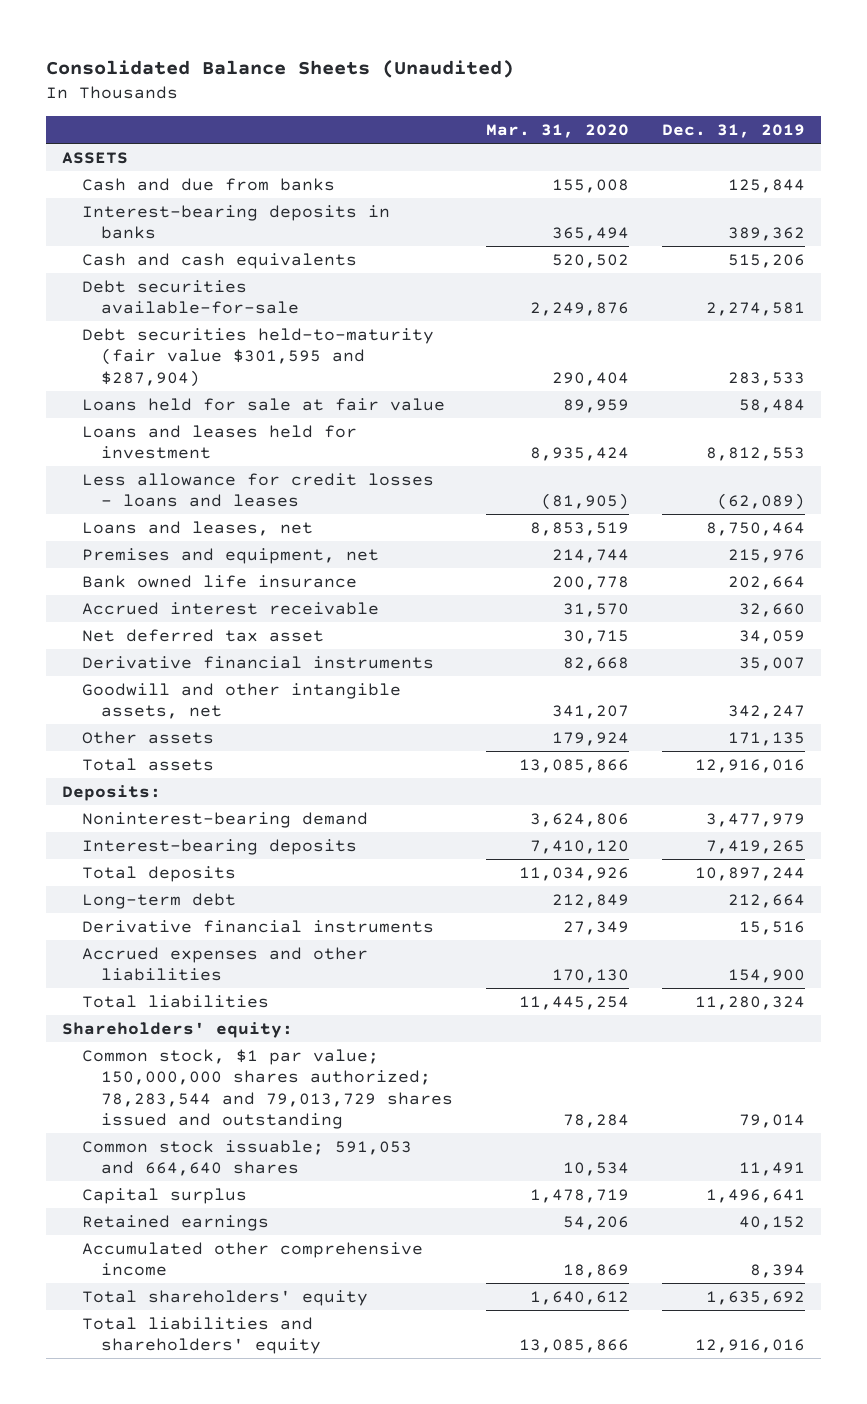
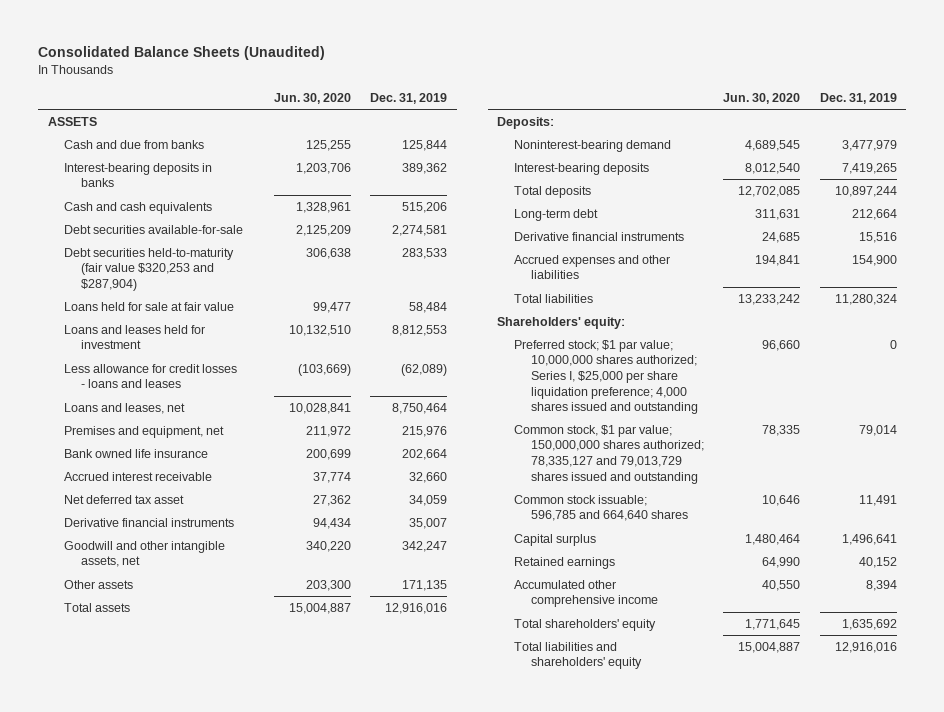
- | Mar. 31, 2020 | Dec. 31, 2019
+ | Jun. 30, 2020 | Dec. 31, 2019
- Debt securities held-to-maturity (fair value $301,595 and $287,904) | 290,404 | 283,533
+ Debt securities held-to-maturity (fair value $320,253 and $287,904) | 306,638 | 283,533
- Common stock, $1 par value; 150,000,000 shares authorized; 78,283,544 and 79,013,729 shares issued and outstanding | 78,284 | 79,014
- Common stock issuable; 591,053 and 664,640 shares | 10,534 | 11,491
+ Preferred stock; $1 par value; 10,000,000 shares authorized; Series I, $25,000 per share liquidation preference; 4,000 shares issued and outstanding | 96,660 | 0
+ Common stock, $1 par value; 150,000,000 shares authorized; 78,335,127 and 79,013,729 shares issued and outstanding | 78,335 | 79,014
+ Common stock issuable; 596,785 and 664,640 shares | 10,646 | 11,491

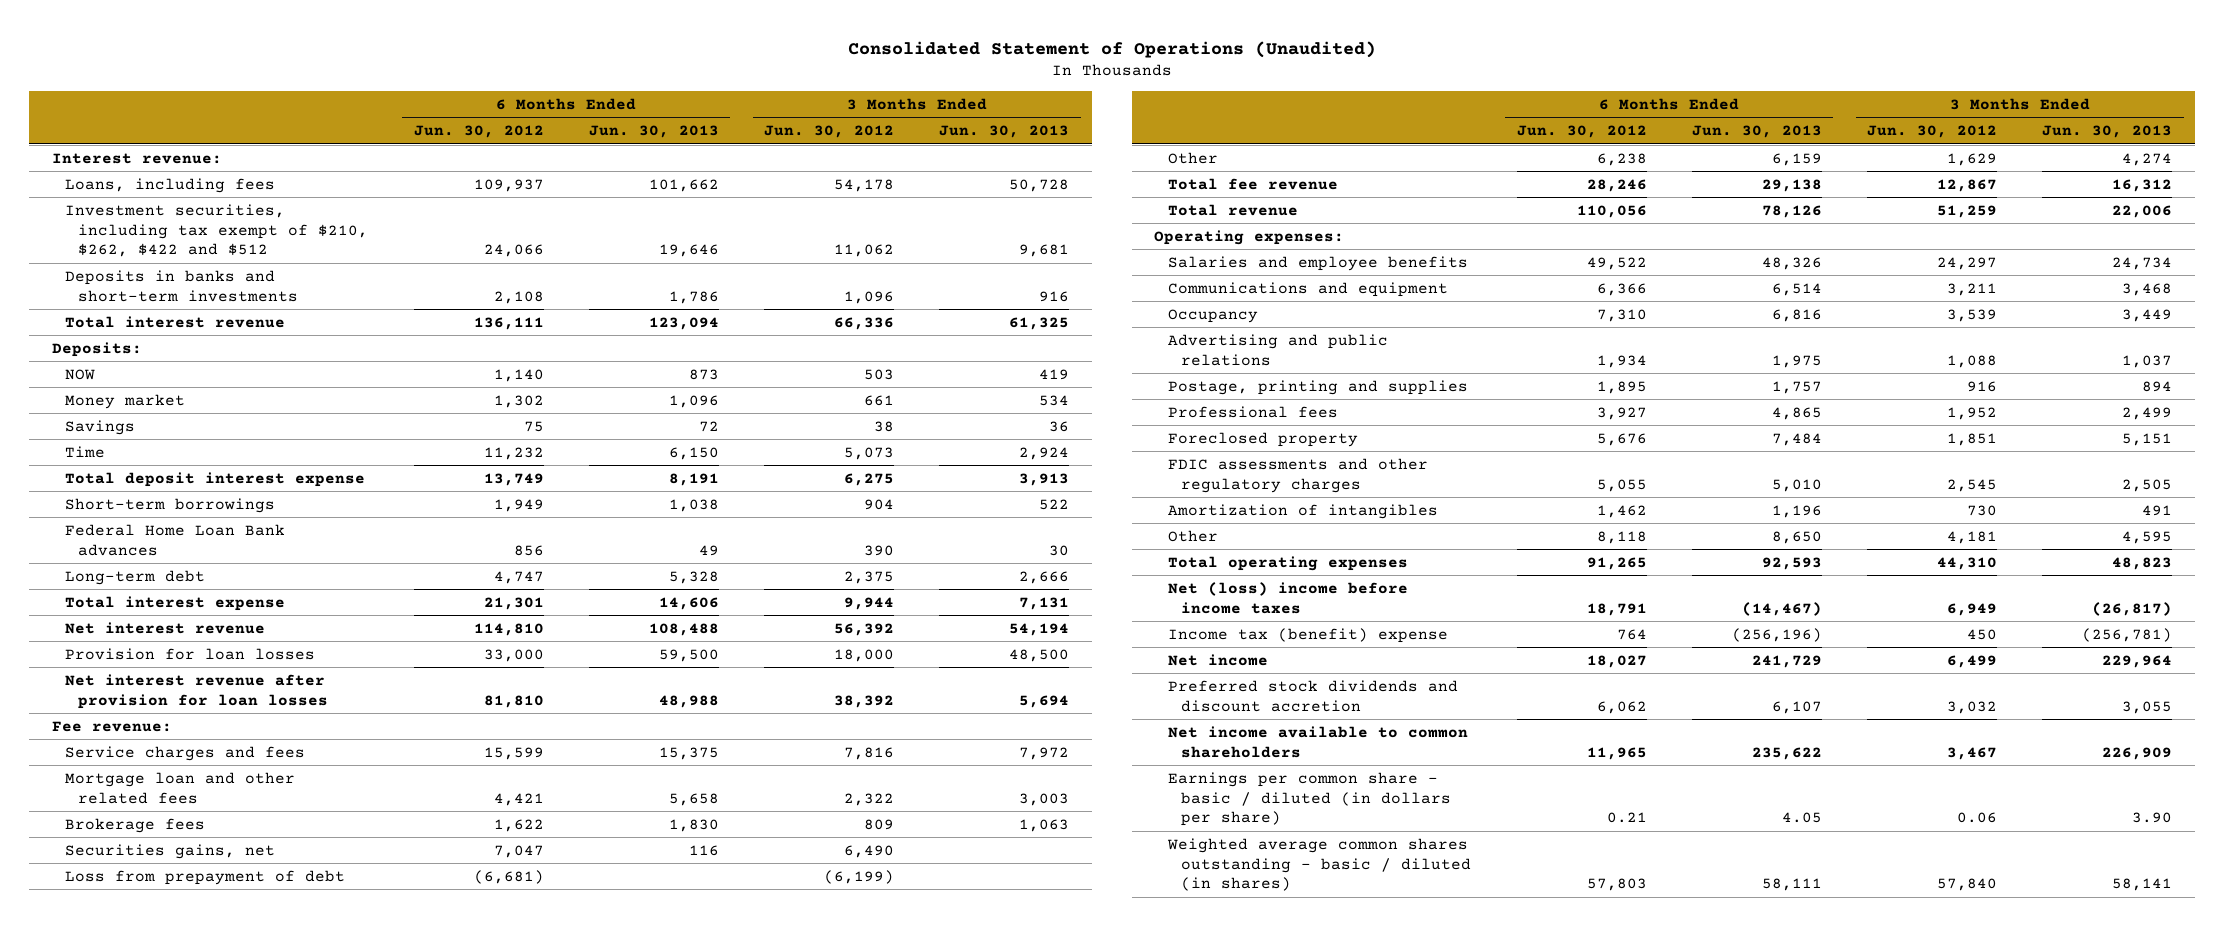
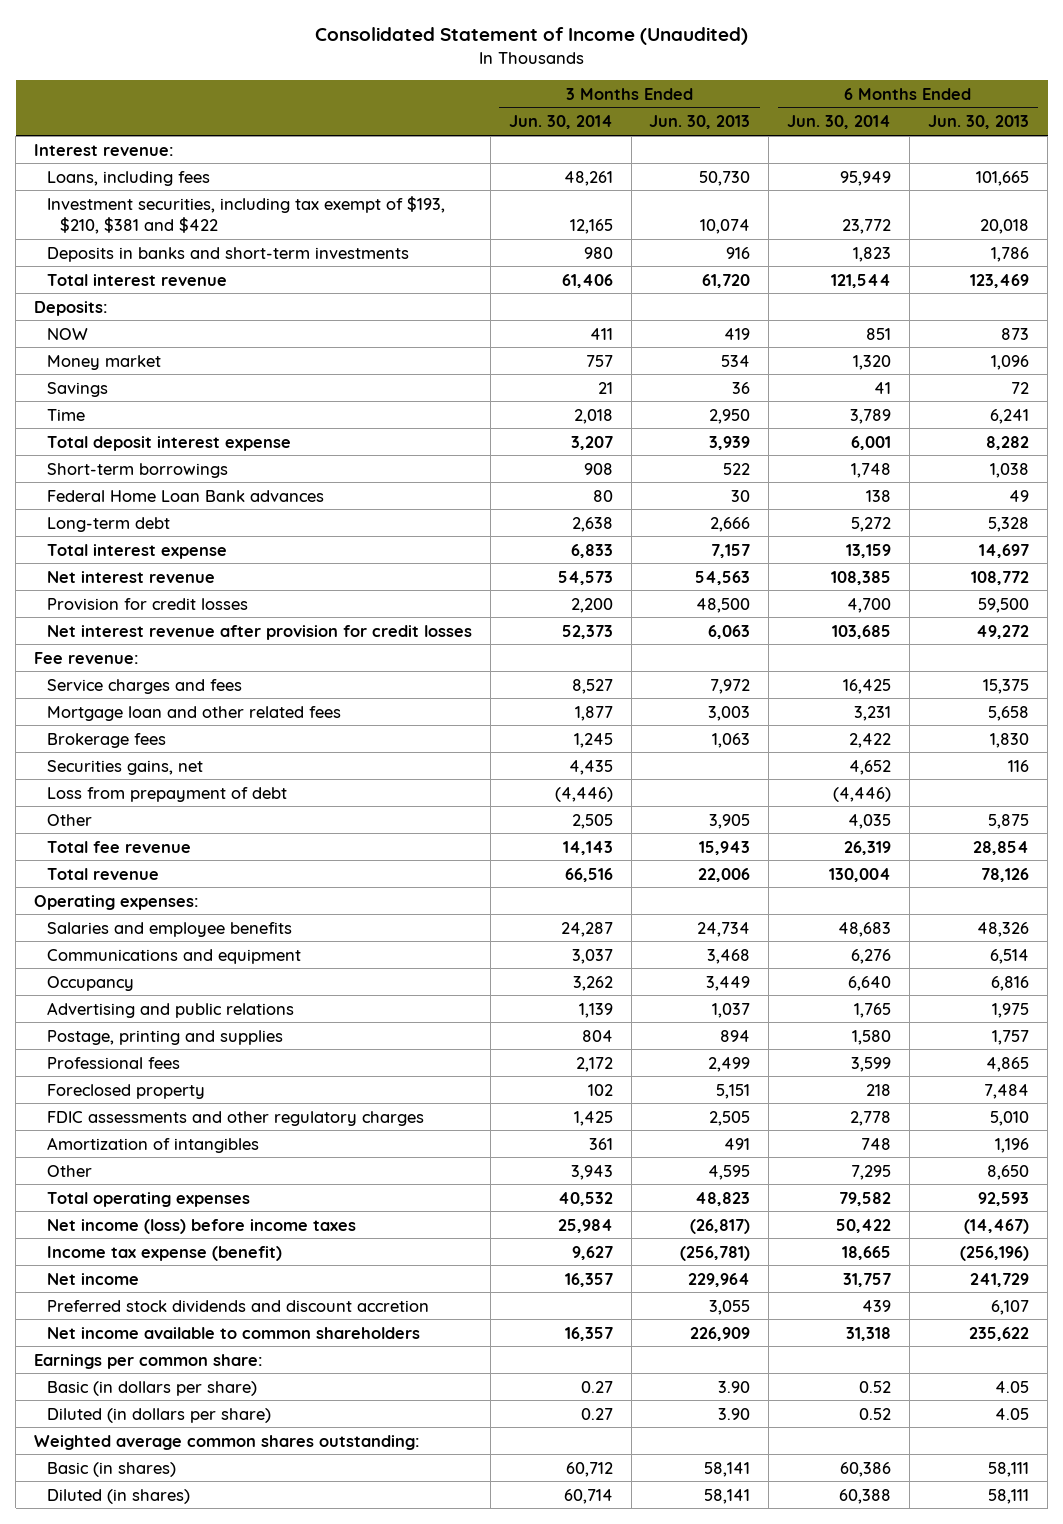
- Consolidated Statement of Operations (Unaudited)
+ Consolidated Statement of Income (Unaudited)
- | 6 Months Ended Jun. 30, 2012 | 6 Months Ended Jun. 30, 2013 | 3 Months Ended Jun. 30, 2012 | 3 Months Ended Jun. 30, 2013
+ | 3 Months Ended Jun. 30, 2014 | 3 Months Ended Jun. 30, 2013 | 6 Months Ended Jun. 30, 2014 | 6 Months Ended Jun. 30, 2013
- Loans, including fees | 109,937 | 101,662 | 54,178 | 50,728
- Investment securities, including tax exempt of $210, $262, $422 and $512 | 24,066 | 19,646 | 11,062 | 9,681
+ Loans, including fees | 48,261 | 50,730 | 95,949 | 101,665
+ Investment securities, including tax exempt of $193, $210, $381 and $422 | 12,165 | 10,074 | 23,772 | 20,018
- Total interest revenue | 136,111 | 123,094 | 66,336 | 61,325
+ Total interest revenue | 61,406 | 61,720 | 121,544 | 123,469
- Time | 11,232 | 6,150 | 5,073 | 2,924
- Total deposit interest expense | 13,749 | 8,191 | 6,275 | 3,913
+ Time | 2,018 | 2,950 | 3,789 | 6,241
+ Total deposit interest expense | 3,207 | 3,939 | 6,001 | 8,282
- Total interest expense | 21,301 | 14,606 | 9,944 | 7,131
- Net interest revenue | 114,810 | 108,488 | 56,392 | 54,194
- Provision for loan losses | 33,000 | 59,500 | 18,000 | 48,500
- Net interest revenue after provision for loan losses | 81,810 | 48,988 | 38,392 | 5,694
+ Total interest expense | 6,833 | 7,157 | 13,159 | 14,697
+ Net interest revenue | 54,573 | 54,563 | 108,385 | 108,772
+ Provision for credit losses | 2,200 | 48,500 | 4,700 | 59,500
+ Net interest revenue after provision for credit losses | 52,373 | 6,063 | 103,685 | 49,272
- Other | 6,238 | 6,159 | 1,629 | 4,274
- Total fee revenue | 28,246 | 29,138 | 12,867 | 16,312
+ Other | 2,505 | 3,905 | 4,035 | 5,875
+ Total fee revenue | 14,143 | 15,943 | 26,319 | 28,854
- Net (loss) income before income taxes | 18,791 | (14,467) | 6,949 | (26,817)
- Income tax (benefit) expense | 764 | (256,196) | 450 | (256,781)
+ Net income (loss) before income taxes | 25,984 | (26,817) | 50,422 | (14,467)
+ Income tax expense (benefit) | 9,627 | (256,781) | 18,665 | (256,196)
- Earnings per common share - basic / diluted (in dollars per share) | 0.21 | 4.05 | 0.06 | 3.90
- Weighted average common shares outstanding - basic / diluted (in shares) | 57,803 | 58,111 | 57,840 | 58,141
+ Earnings per common share:
+ Basic (in dollars per share) | 0.27 | 3.90 | 0.52 | 4.05
+ Diluted (in dollars per share) | 0.27 | 3.90 | 0.52 | 4.05
+ Weighted average common shares outstanding:
+ Basic (in shares) | 60,712 | 58,141 | 60,386 | 58,111
+ Diluted (in shares) | 60,714 | 58,141 | 60,388 | 58,111

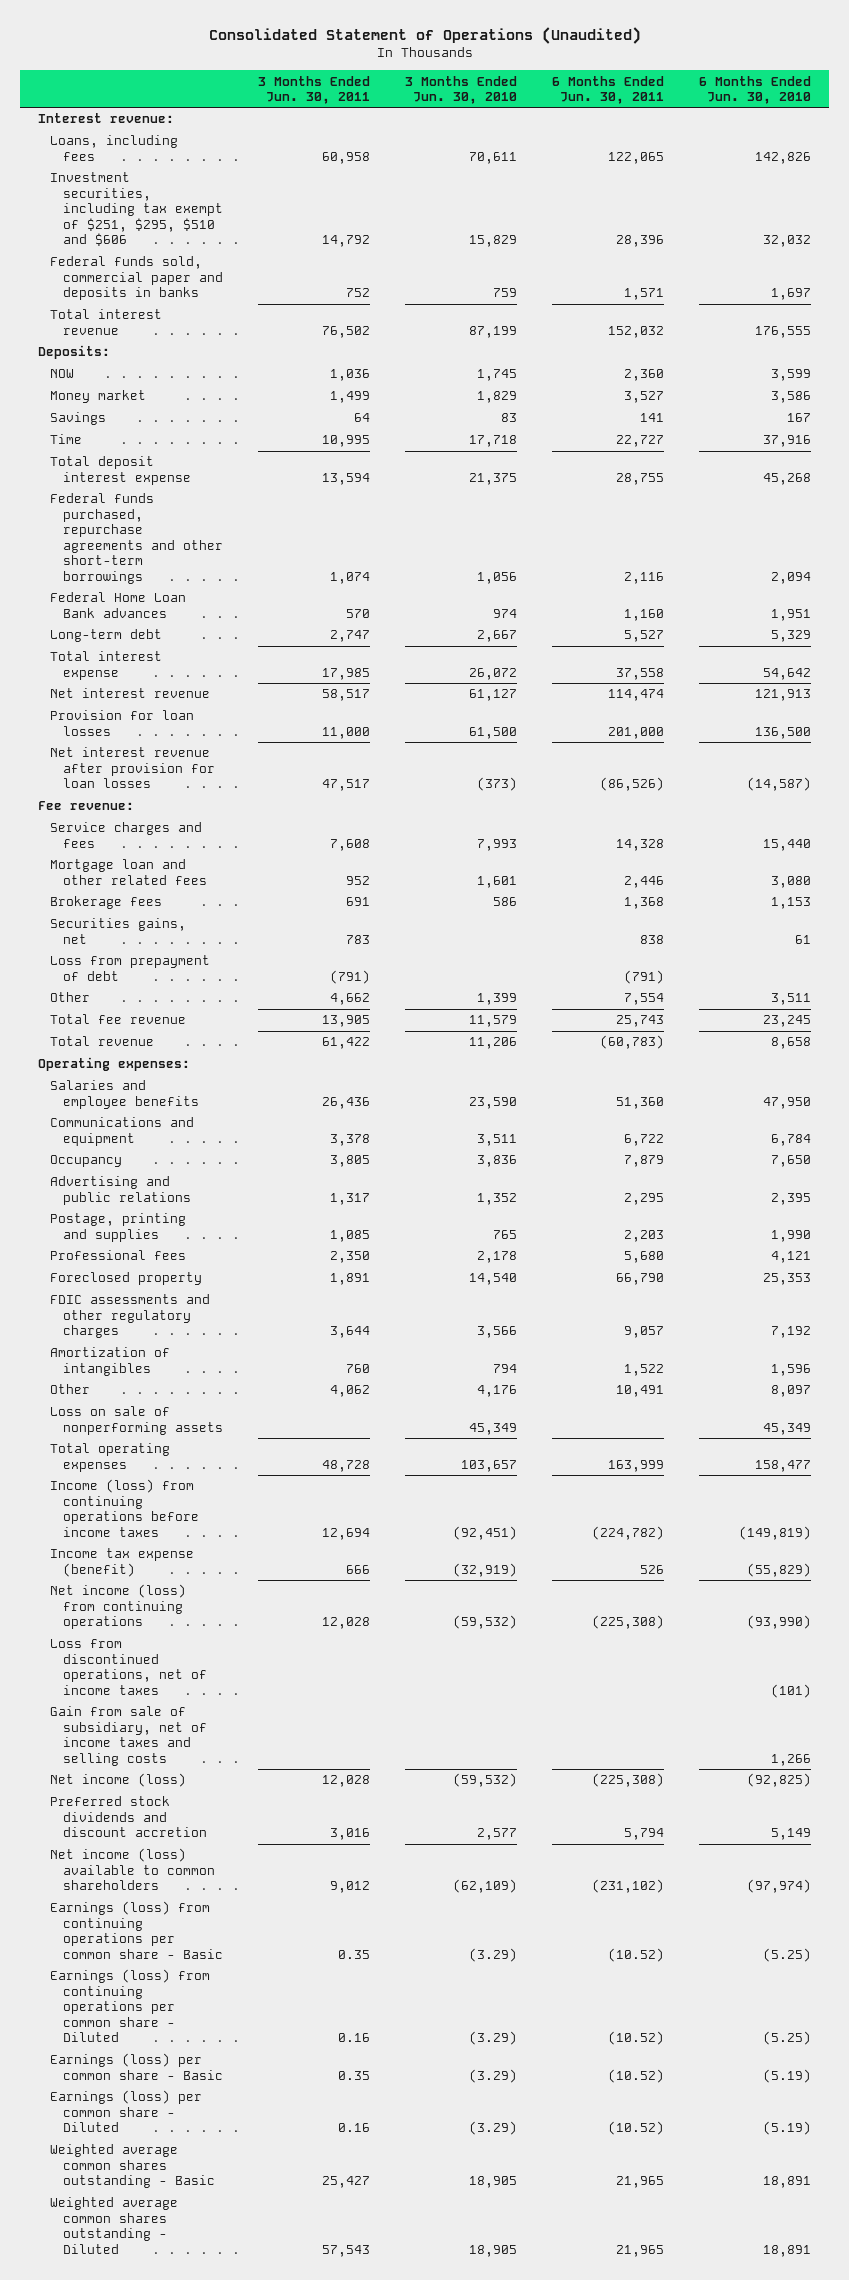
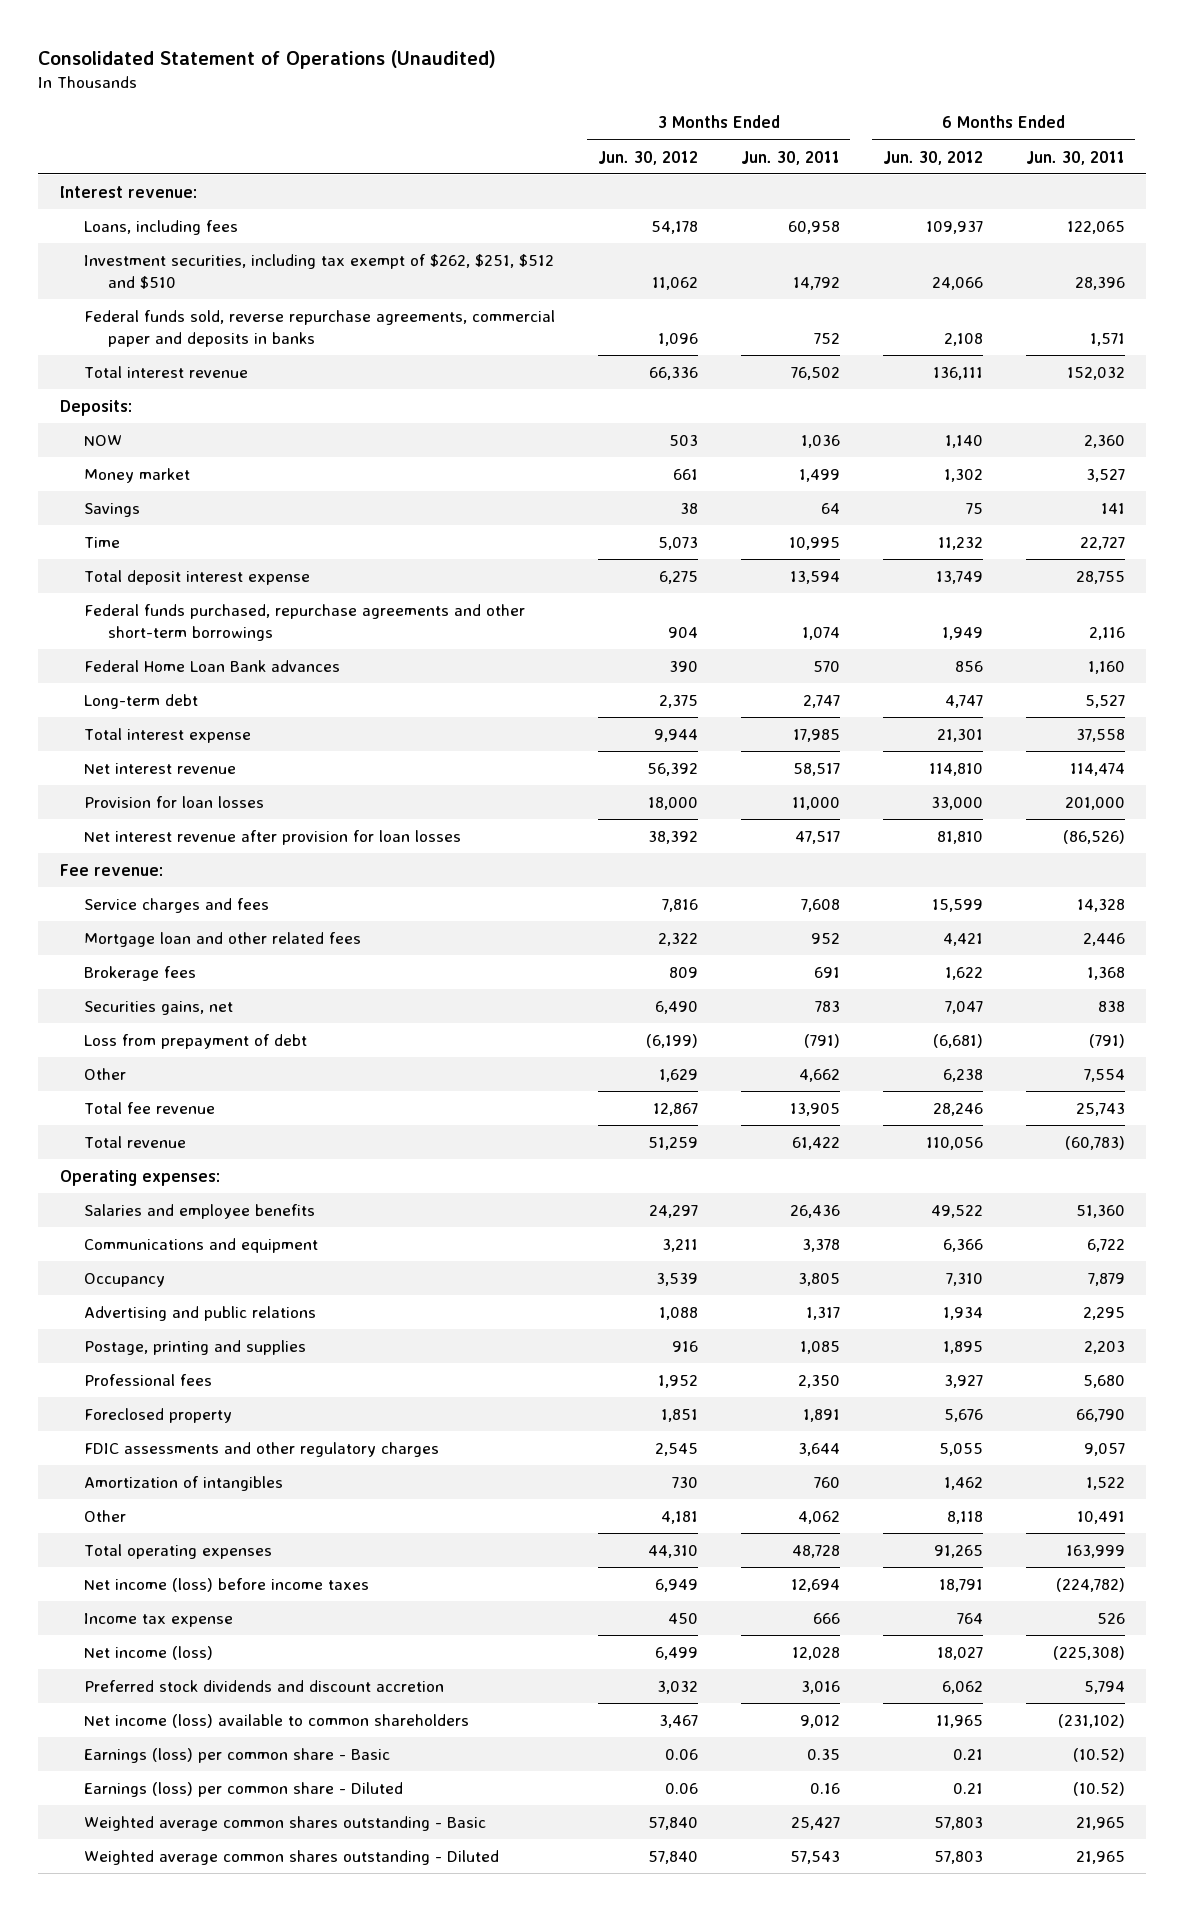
- | 3 Months Ended Jun. 30, 2011 | 3 Months Ended Jun. 30, 2010 | 6 Months Ended Jun. 30, 2011 | 6 Months Ended Jun. 30, 2010
+ | 3 Months Ended Jun. 30, 2012 | 3 Months Ended Jun. 30, 2011 | 6 Months Ended Jun. 30, 2012 | 6 Months Ended Jun. 30, 2011
- Investment securities, including tax exempt of $251, $295, $510 and $606 | 14,792 | 15,829 | 28,396 | 32,032
- Federal funds sold, commercial paper and deposits in banks | 752 | 759 | 1,571 | 1,697
+ Investment securities, including tax exempt of $262, $251, $512 and $510 | 11,062 | 14,792 | 24,066 | 28,396
+ Federal funds sold, reverse repurchase agreements, commercial paper and deposits in banks | 1,096 | 752 | 2,108 | 1,571
- Loss on sale of nonperforming assets | | 45,349 | | 45,349
- Income (loss) from continuing operations before income taxes | 12,694 | (92,451) | (224,782) | (149,819)
- Income tax expense (benefit) | 666 | (32,919) | 526 | (55,829)
- Net income (loss) from continuing operations | 12,028 | (59,532) | (225,308) | (93,990)
- Loss from discontinued operations, net of income taxes | | | | (101)
- Gain from sale of subsidiary, net of income taxes and selling costs | | | | 1,266
+ Net income (loss) before income taxes | 6,949 | 12,694 | 18,791 | (224,782)
+ Income tax expense | 450 | 666 | 764 | 526
- Earnings (loss) from continuing operations per common share - Basic | 0.35 | (3.29) | (10.52) | (5.25)
- Earnings (loss) from continuing operations per common share - Diluted | 0.16 | (3.29) | (10.52) | (5.25)

